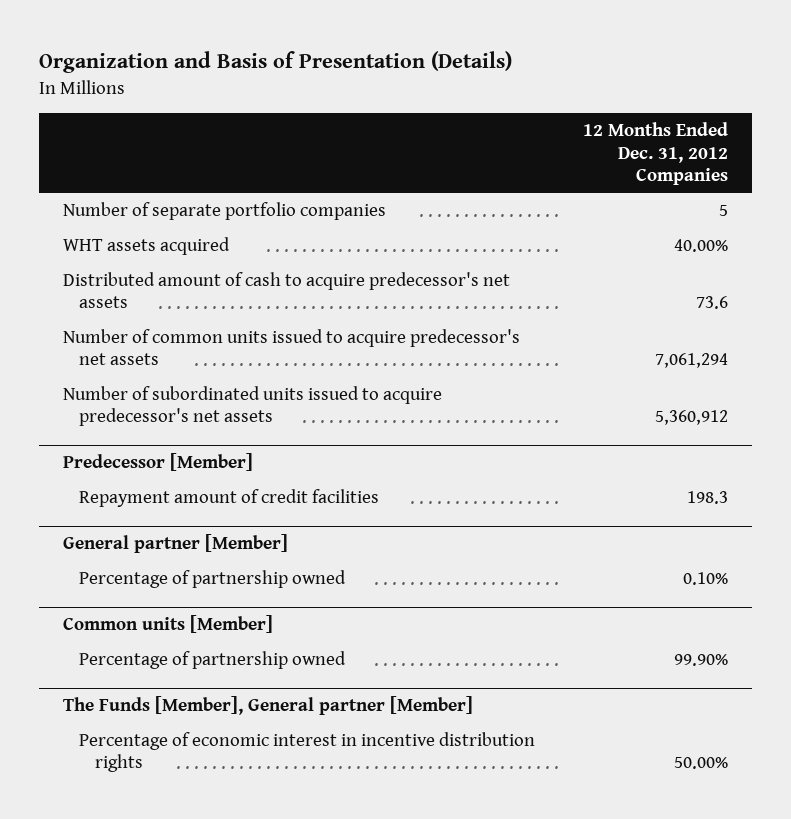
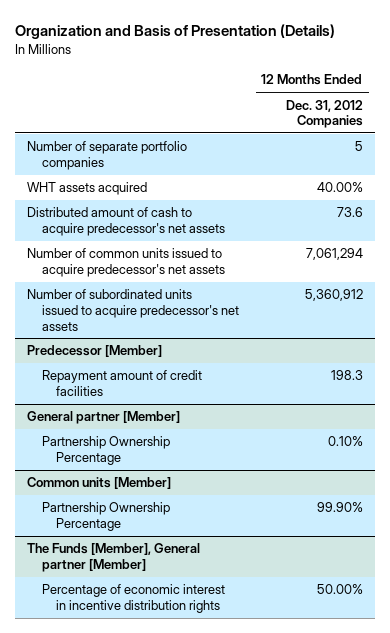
@ General partner [Member]
- Percentage of partnership owned | 0.10%
+ Partnership Ownership Percentage | 0.10%
@ Common units [Member]
- Percentage of partnership owned | 99.90%
+ Partnership Ownership Percentage | 99.90%

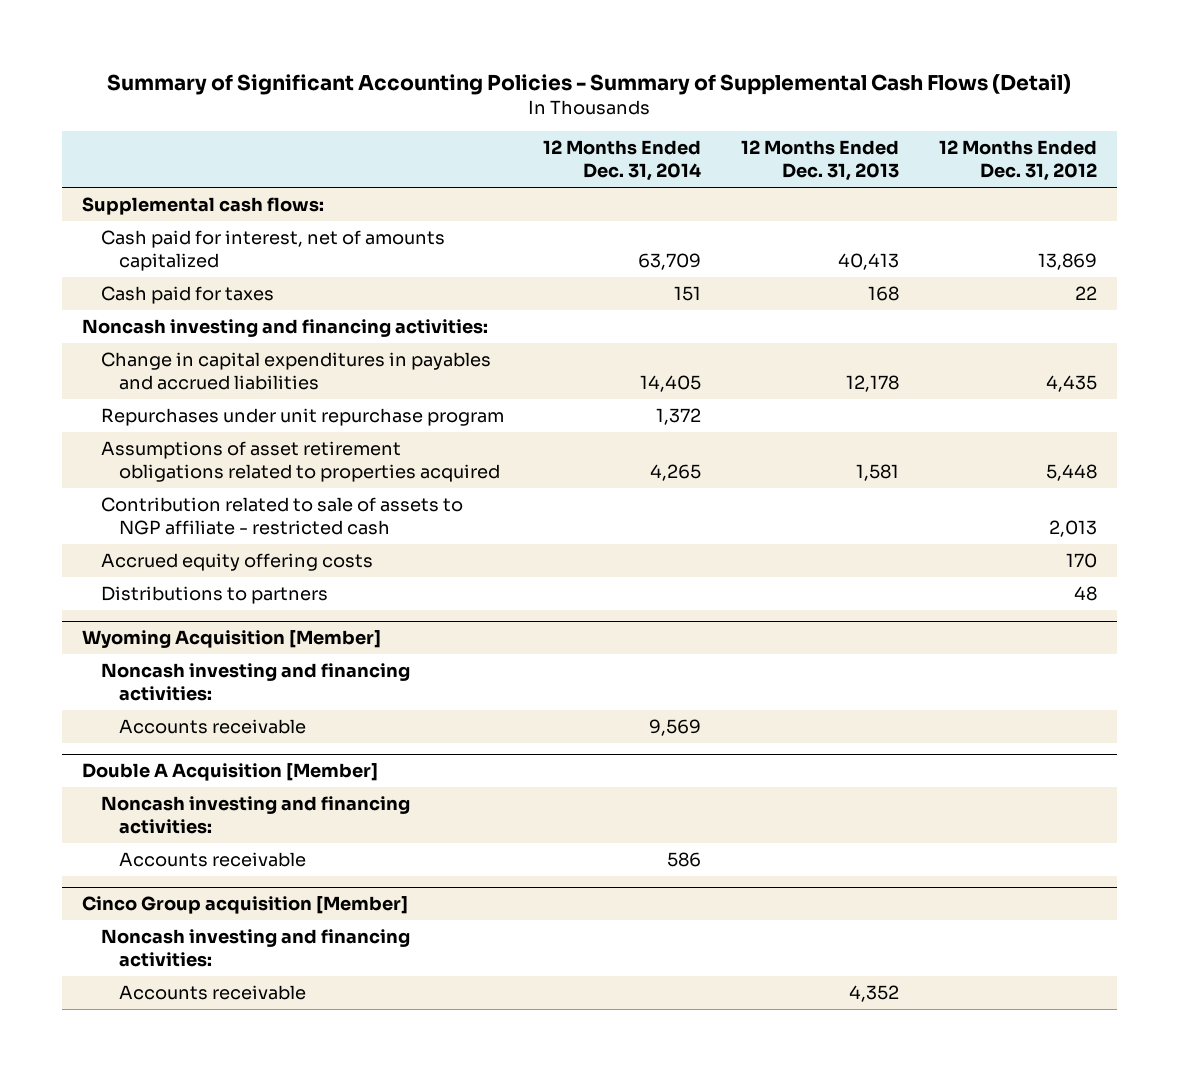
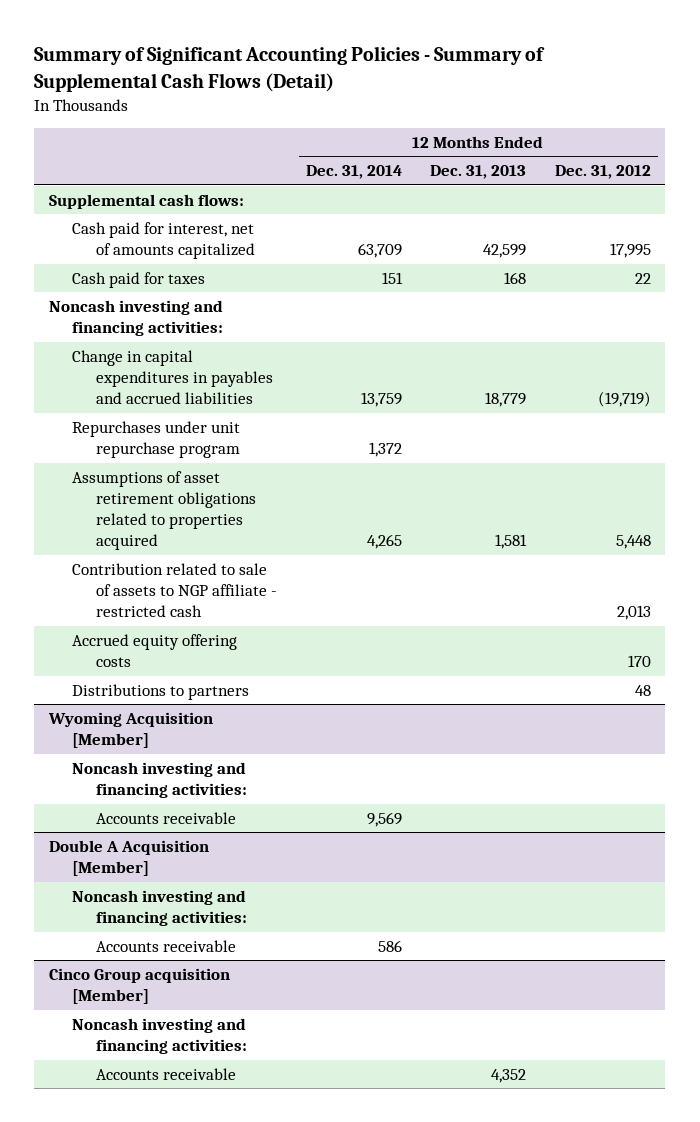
- Cash paid for interest, net of amounts capitalized | 63,709 | 40,413 | 13,869
+ Cash paid for interest, net of amounts capitalized | 63,709 | 42,599 | 17,995
- Change in capital expenditures in payables and accrued liabilities | 14,405 | 12,178 | 4,435
+ Change in capital expenditures in payables and accrued liabilities | 13,759 | 18,779 | (19,719)

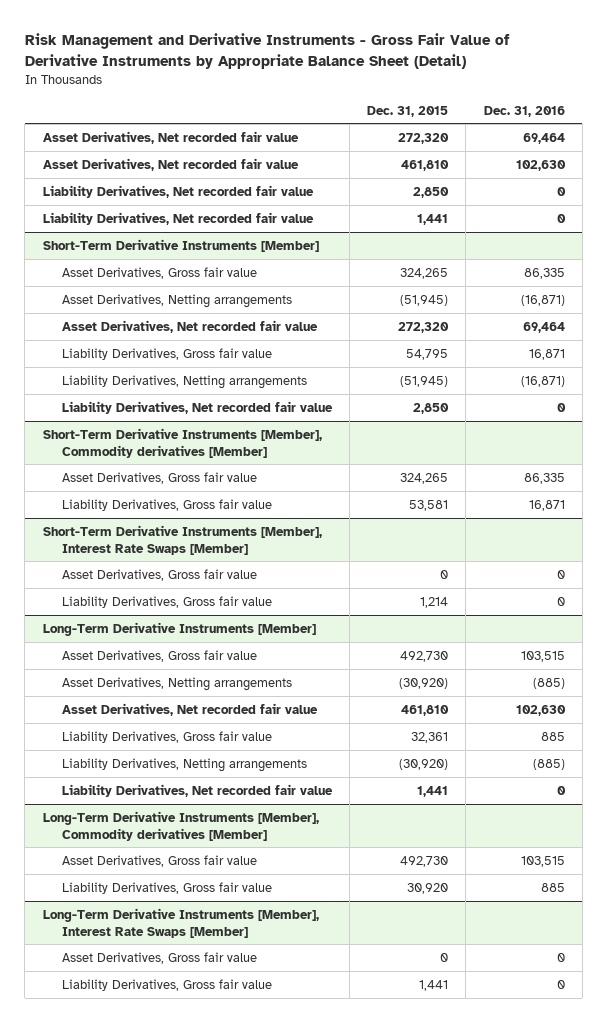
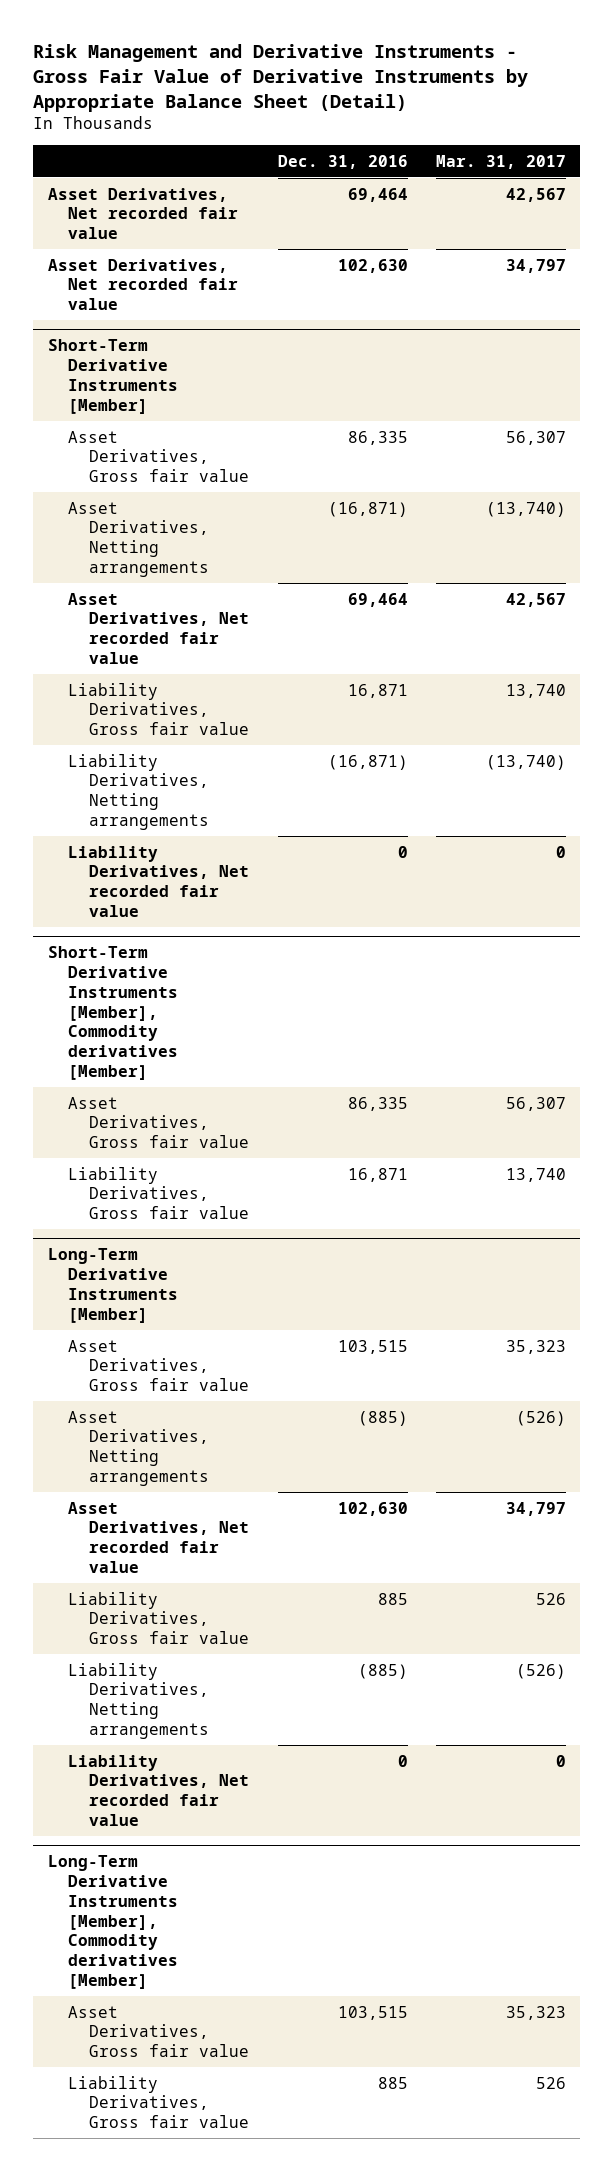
- | Dec. 31, 2015 | Dec. 31, 2016
+ | Dec. 31, 2016 | Mar. 31, 2017
- Liability Derivatives, Net recorded fair value | 2,850 | 0
- Liability Derivatives, Net recorded fair value | 1,441 | 0
- Short-Term Derivative Instruments [Member], Interest Rate Swaps [Member]
- Asset Derivatives, Gross fair value | 0 | 0
- Liability Derivatives, Gross fair value | 1,214 | 0
- Long-Term Derivative Instruments [Member], Interest Rate Swaps [Member]
- Asset Derivatives, Gross fair value | 0 | 0
- Liability Derivatives, Gross fair value | 1,441 | 0

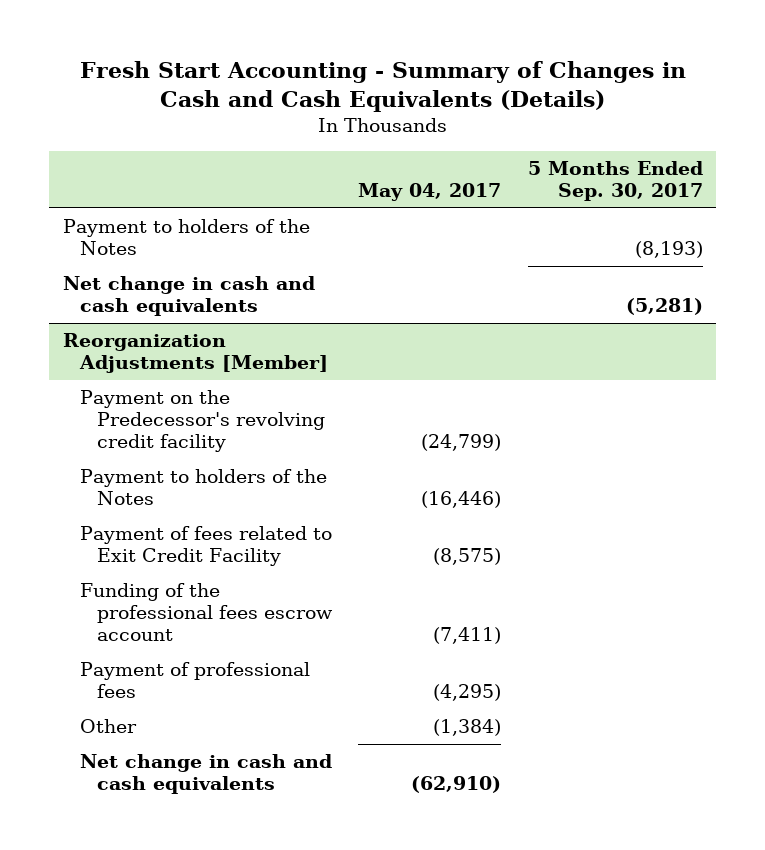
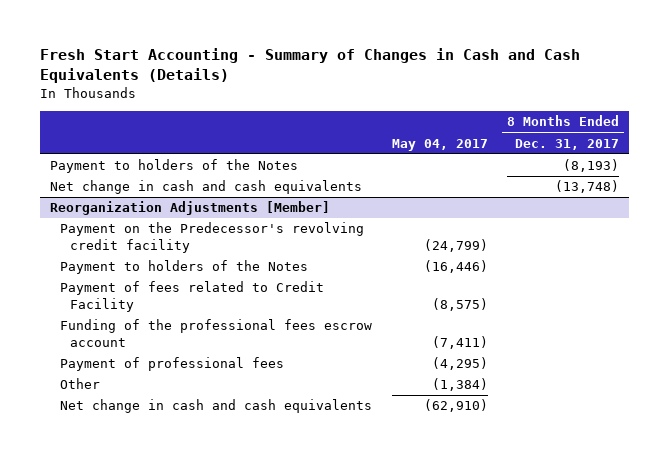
- | May 04, 2017 | 5 Months Ended Sep. 30, 2017
+ | May 04, 2017 | 8 Months Ended Dec. 31, 2017
@ Reorganization Adjustments [Member]
- Payment of fees related to Exit Credit Facility | (8,575) |
+ Payment of fees related to Credit Facility | (8,575) |

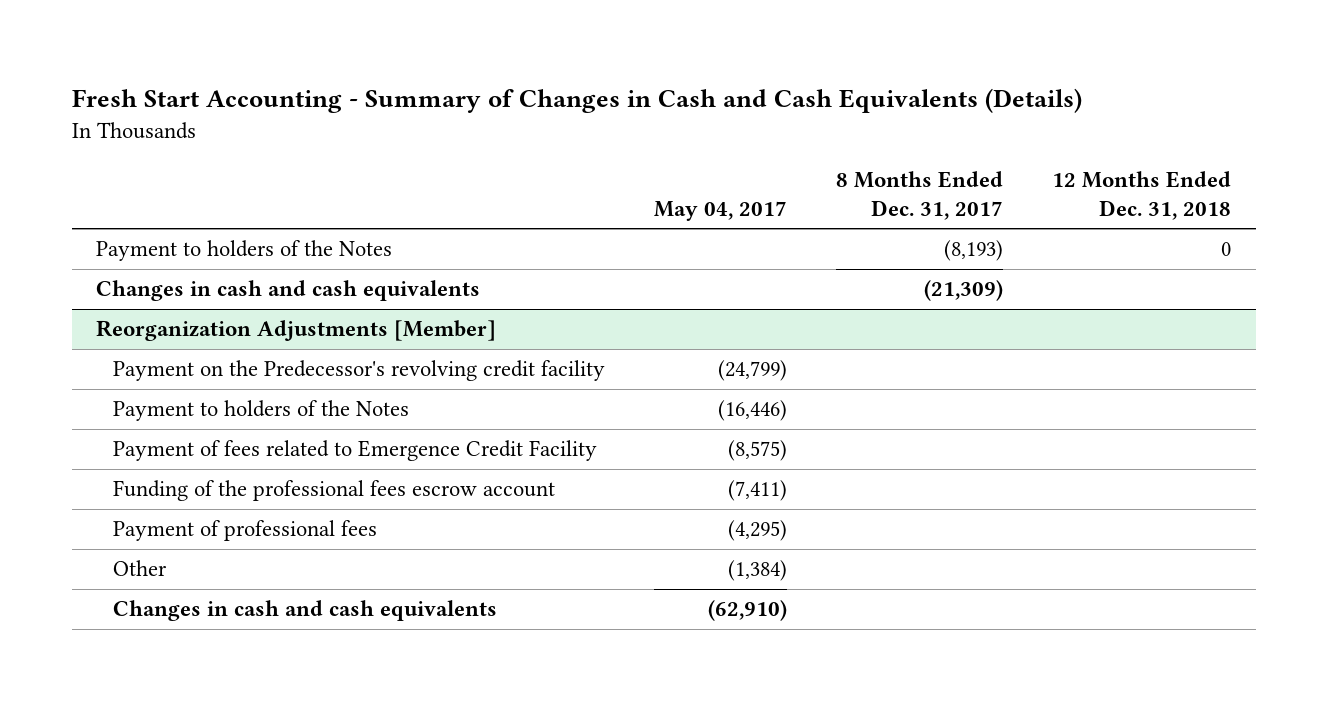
- | May 04, 2017 | 8 Months Ended Dec. 31, 2017
+ | May 04, 2017 | 8 Months Ended Dec. 31, 2017 | 12 Months Ended Dec. 31, 2018
- Net change in cash and cash equivalents | | (13,748)
+ Changes in cash and cash equivalents | | (21,309) |
@ Reorganization Adjustments [Member]
- Payment of fees related to Credit Facility | (8,575) |
+ Payment of fees related to Emergence Credit Facility | (8,575) | |
- Net change in cash and cash equivalents | (62,910) |
+ Changes in cash and cash equivalents | (62,910) | |

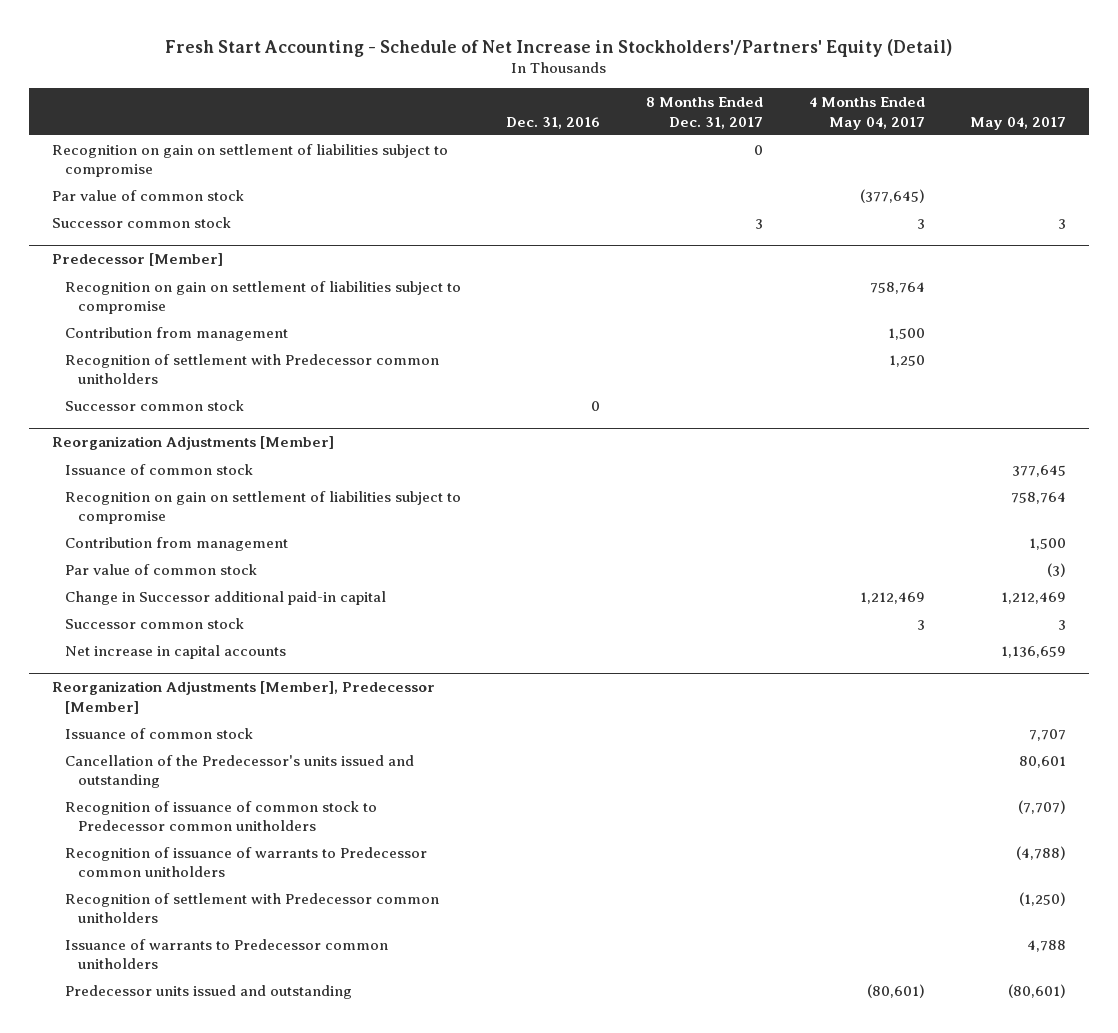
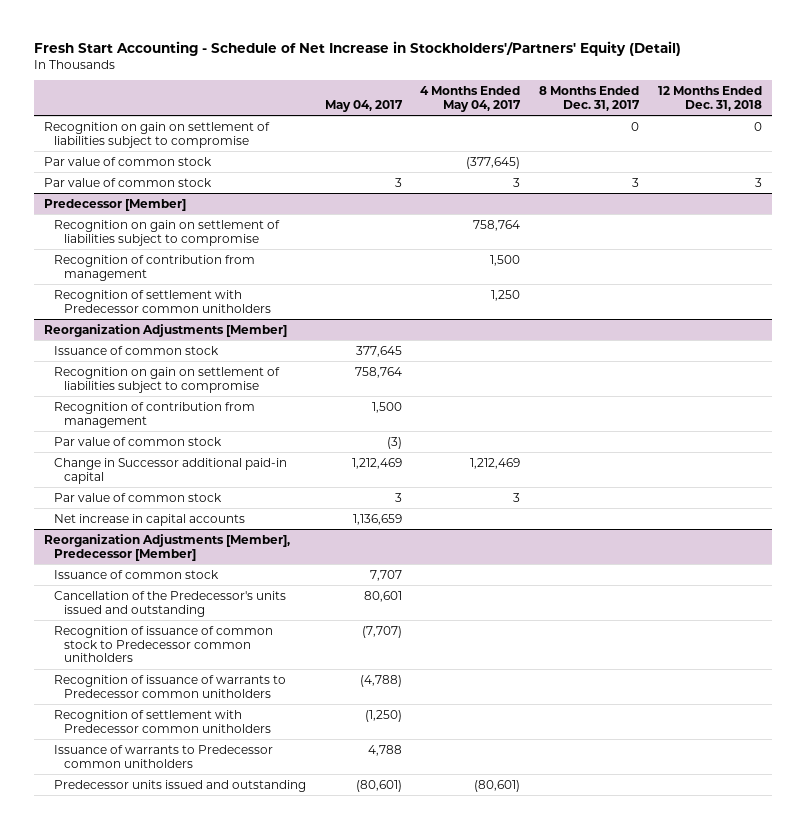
- | Dec. 31, 2016 | 8 Months Ended Dec. 31, 2017 | 4 Months Ended May 04, 2017 | May 04, 2017
+ | May 04, 2017 | 4 Months Ended May 04, 2017 | 8 Months Ended Dec. 31, 2017 | 12 Months Ended Dec. 31, 2018
- Successor common stock | | 3 | 3 | 3
+ Par value of common stock | 3 | 3 | 3 | 3
@ Predecessor [Member]
- Contribution from management | | | 1,500 |
+ Recognition of contribution from management | | 1,500 | |
- Successor common stock | 0 | | |
@ Reorganization Adjustments [Member]
- Contribution from management | | | | 1,500
+ Recognition of contribution from management | 1,500 | | |
- Successor common stock | | | 3 | 3
+ Par value of common stock | 3 | 3 | |

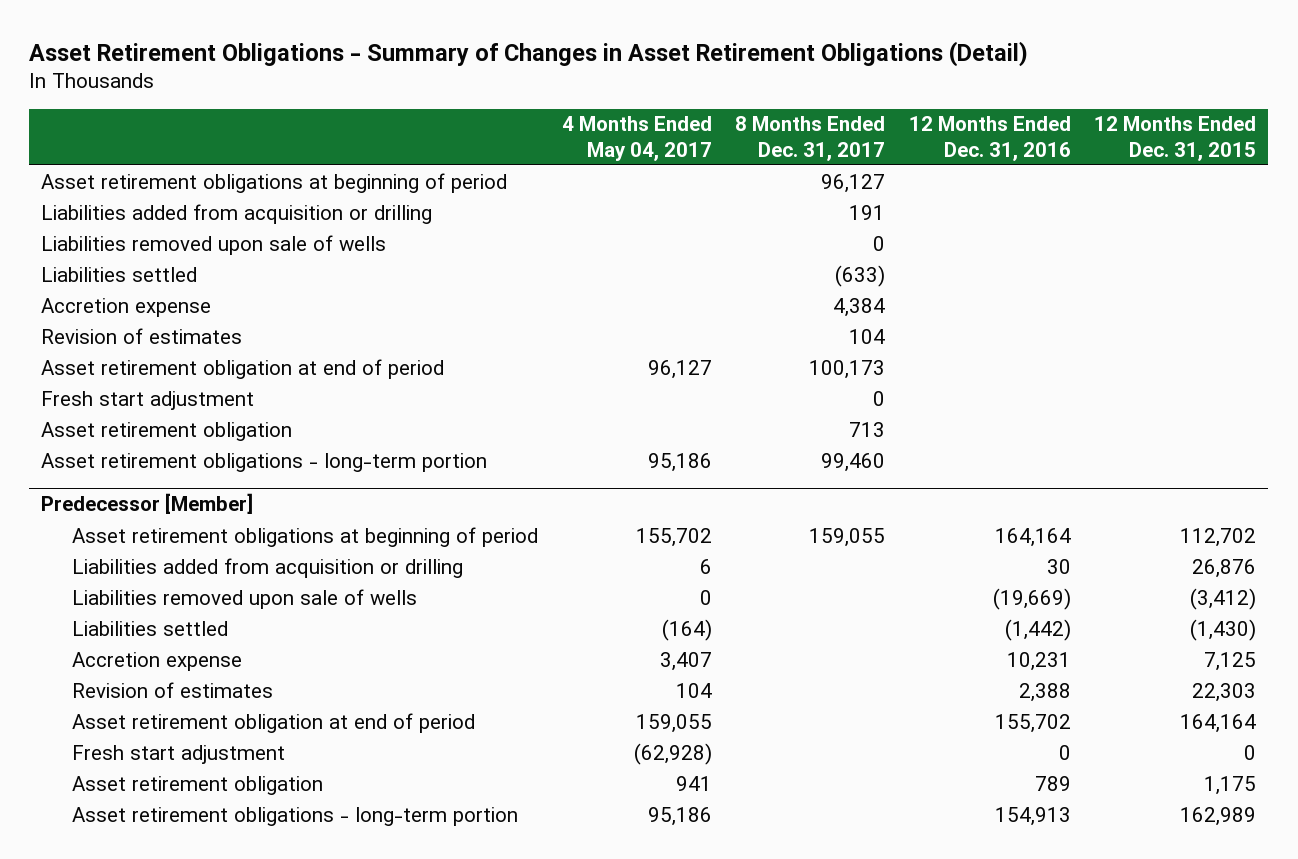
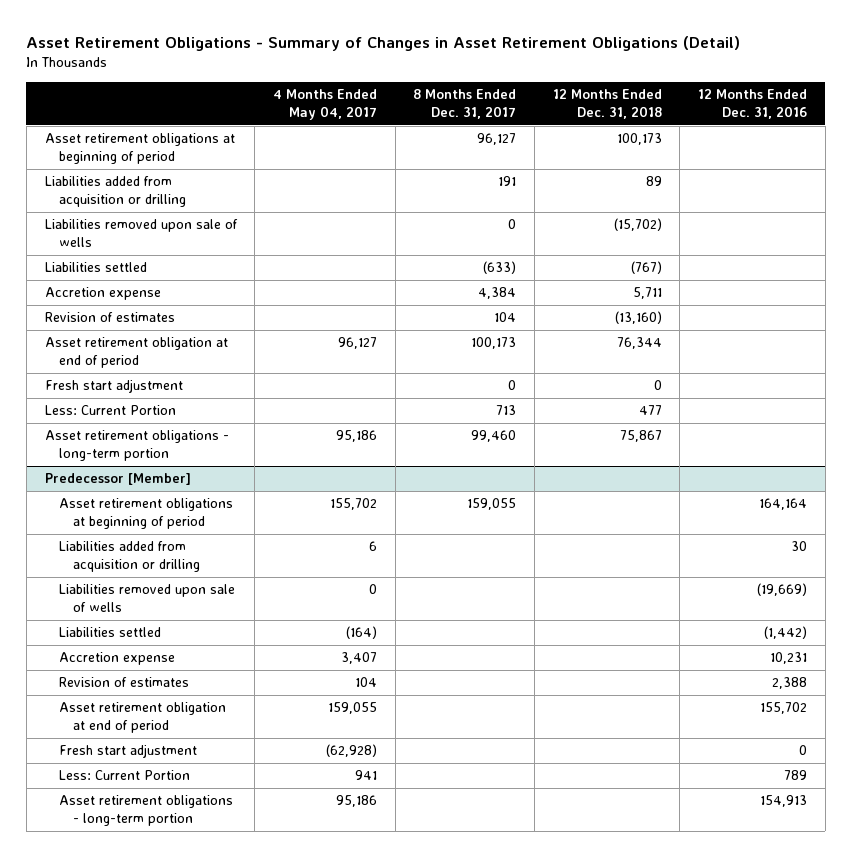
- | 4 Months Ended May 04, 2017 | 8 Months Ended Dec. 31, 2017 | 12 Months Ended Dec. 31, 2016 | 12 Months Ended Dec. 31, 2015
+ | 4 Months Ended May 04, 2017 | 8 Months Ended Dec. 31, 2017 | 12 Months Ended Dec. 31, 2018 | 12 Months Ended Dec. 31, 2016
- Asset retirement obligation | | 713 | |
+ Less: Current Portion | | 713 | 477 |
@ Predecessor [Member]
- Asset retirement obligation | 941 | | 789 | 1,175
+ Less: Current Portion | 941 | | | 789

